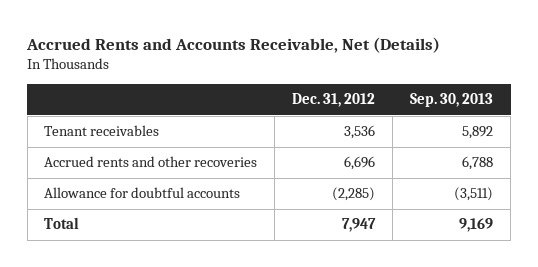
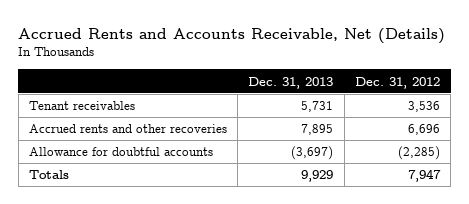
- | Dec. 31, 2012 | Sep. 30, 2013
+ | Dec. 31, 2013 | Dec. 31, 2012
- Total | 7,947 | 9,169
+ Totals | 9,929 | 7,947

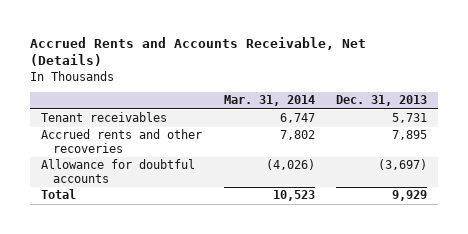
- | Dec. 31, 2013 | Dec. 31, 2012
+ | Mar. 31, 2014 | Dec. 31, 2013
- Totals | 9,929 | 7,947
+ Total | 10,523 | 9,929

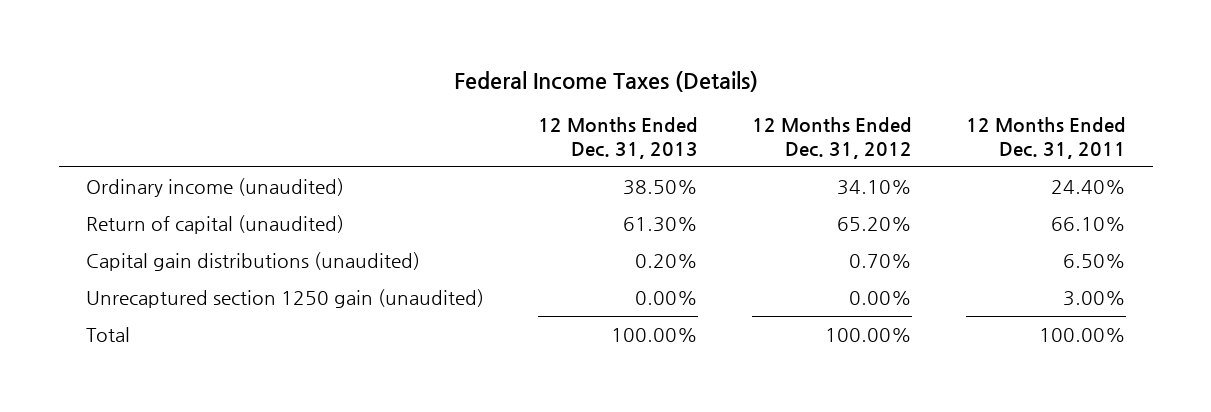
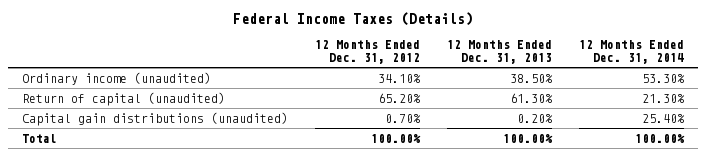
- | 12 Months Ended Dec. 31, 2013 | 12 Months Ended Dec. 31, 2012 | 12 Months Ended Dec. 31, 2011
+ | 12 Months Ended Dec. 31, 2012 | 12 Months Ended Dec. 31, 2013 | 12 Months Ended Dec. 31, 2014
- Unrecaptured section 1250 gain (unaudited) | 0.00% | 0.00% | 3.00%

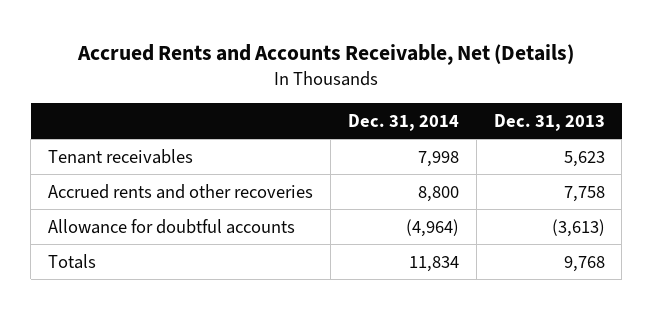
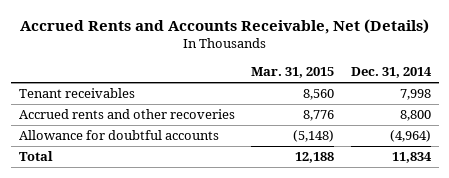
- | Dec. 31, 2014 | Dec. 31, 2013
+ | Mar. 31, 2015 | Dec. 31, 2014
- Totals | 11,834 | 9,768
+ Total | 12,188 | 11,834

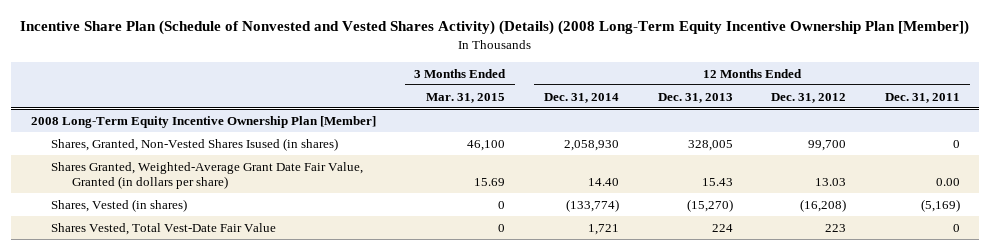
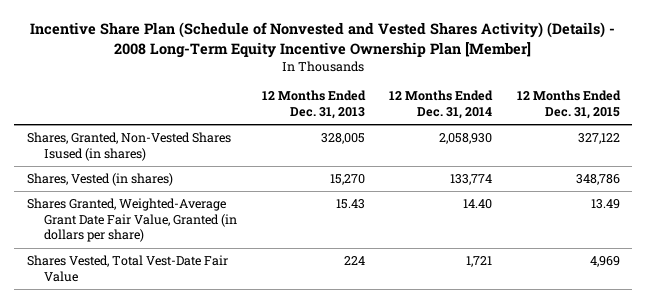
- Incentive Share Plan (Schedule of Nonvested and Vested Shares Activity) (Details) (2008 Long-Term Equity Incentive Ownership Plan [Member])
+ Incentive Share Plan (Schedule of Nonvested and Vested Shares Activity) (Details) - 2008 Long-Term Equity Incentive Ownership Plan [Member]
- | 3 Months Ended Mar. 31, 2015 | 12 Months Ended Dec. 31, 2014 | 12 Months Ended Dec. 31, 2013 | 12 Months Ended Dec. 31, 2012 | 12 Months Ended Dec. 31, 2011
+ | 12 Months Ended Dec. 31, 2013 | 12 Months Ended Dec. 31, 2014 | 12 Months Ended Dec. 31, 2015
- 2008 Long-Term Equity Incentive Ownership Plan [Member]
+ Shares, Vested (in shares) | 15,270 | 133,774 | 348,786
- Shares, Vested (in shares) | 0 | (133,774) | (15,270) | (16,208) | (5,169)

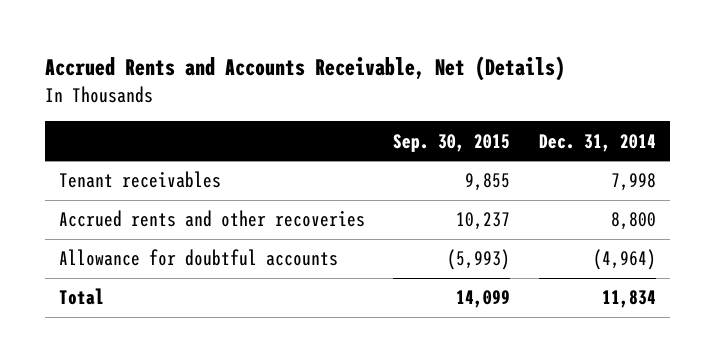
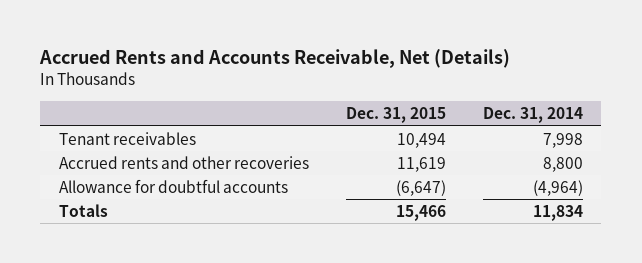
- | Sep. 30, 2015 | Dec. 31, 2014
+ | Dec. 31, 2015 | Dec. 31, 2014
- Total | 14,099 | 11,834
+ Totals | 15,466 | 11,834

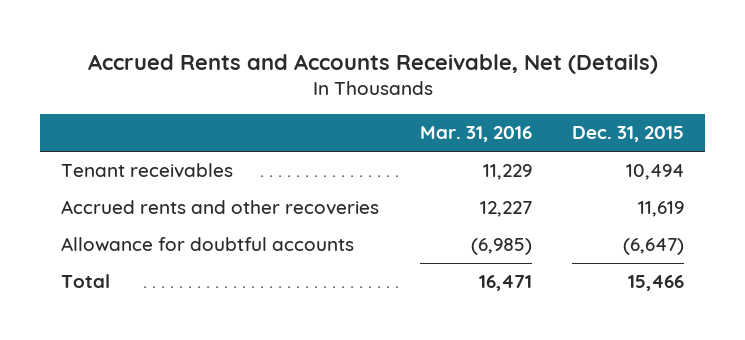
- | Dec. 31, 2015 | Dec. 31, 2014
+ | Mar. 31, 2016 | Dec. 31, 2015
- Totals | 15,466 | 11,834
+ Total | 16,471 | 15,466

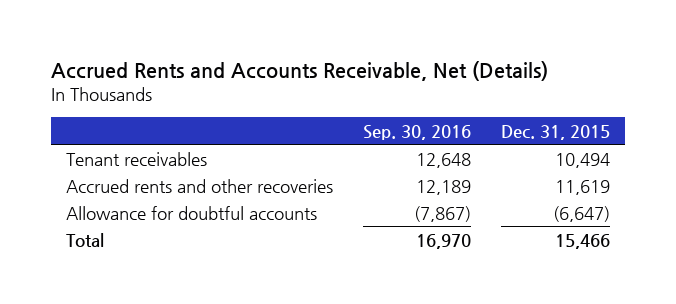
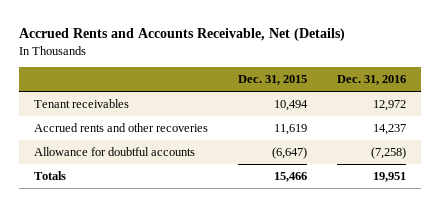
- | Sep. 30, 2016 | Dec. 31, 2015
+ | Dec. 31, 2015 | Dec. 31, 2016
- Total | 16,970 | 15,466
+ Totals | 15,466 | 19,951

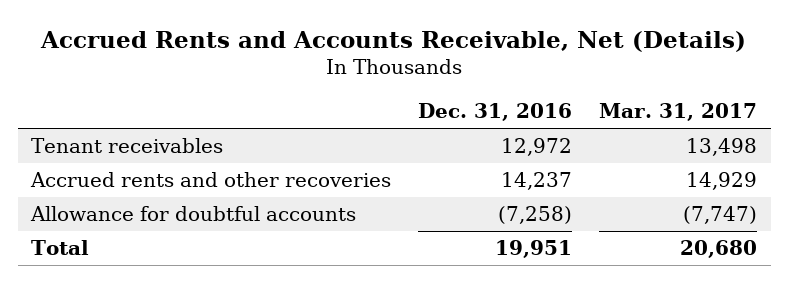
- | Dec. 31, 2015 | Dec. 31, 2016
+ | Dec. 31, 2016 | Mar. 31, 2017
- Totals | 15,466 | 19,951
+ Total | 19,951 | 20,680

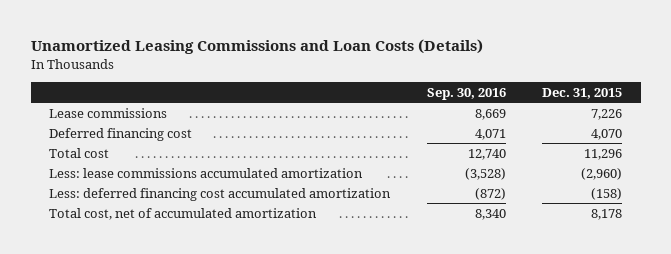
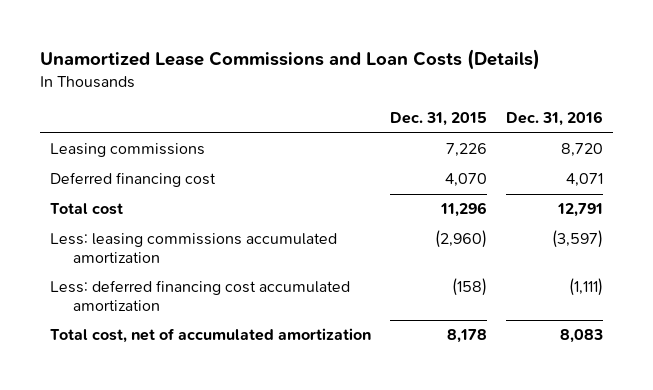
- Unamortized Leasing Commissions and Loan Costs (Details)
+ Unamortized Lease Commissions and Loan Costs (Details)
- | Sep. 30, 2016 | Dec. 31, 2015
+ | Dec. 31, 2015 | Dec. 31, 2016
- Lease commissions | 8,669 | 7,226
+ Leasing commissions | 7,226 | 8,720
- Less: lease commissions accumulated amortization | (3,528) | (2,960)
+ Less: leasing commissions accumulated amortization | (2,960) | (3,597)

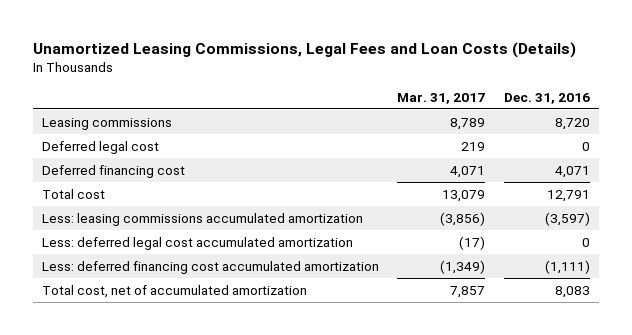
- Unamortized Lease Commissions and Loan Costs (Details)
+ Unamortized Leasing Commissions, Legal Fees and Loan Costs (Details)
- | Dec. 31, 2015 | Dec. 31, 2016
+ | Mar. 31, 2017 | Dec. 31, 2016
+ Deferred legal cost | 219 | 0
+ Less: deferred legal cost accumulated amortization | (17) | 0

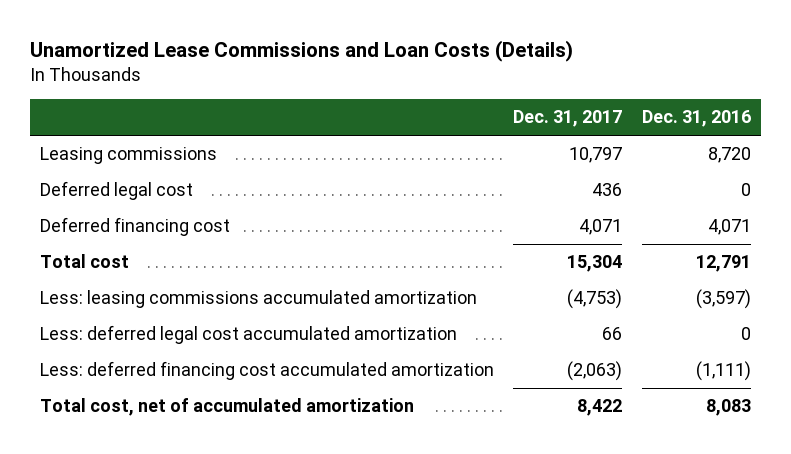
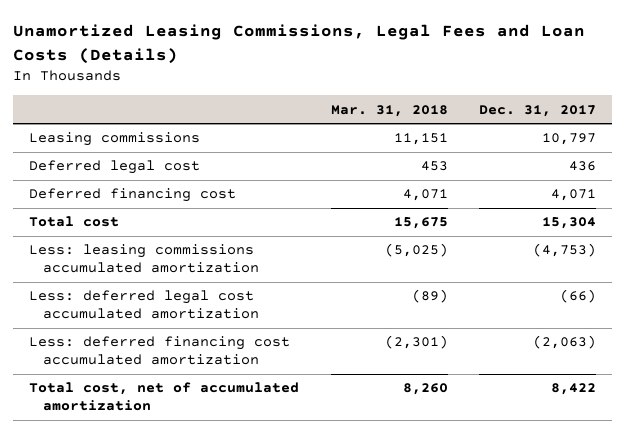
- Unamortized Lease Commissions and Loan Costs (Details)
+ Unamortized Leasing Commissions, Legal Fees and Loan Costs (Details)
- | Dec. 31, 2017 | Dec. 31, 2016
+ | Mar. 31, 2018 | Dec. 31, 2017
- Less: deferred legal cost accumulated amortization | 66 | 0
+ Less: deferred legal cost accumulated amortization | (89) | (66)

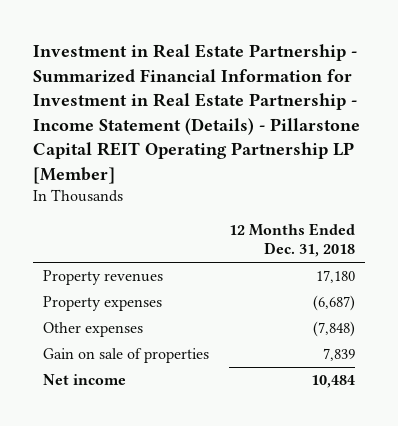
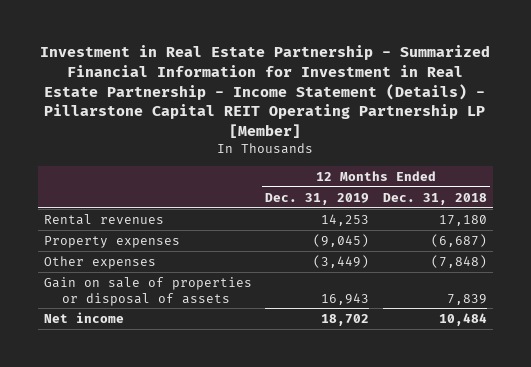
- | 12 Months Ended Dec. 31, 2018
+ | 12 Months Ended Dec. 31, 2019 | 12 Months Ended Dec. 31, 2018
- Property revenues | 17,180
+ Rental revenues | 14,253 | 17,180
- Gain on sale of properties | 7,839
+ Gain on sale of properties or disposal of assets | 16,943 | 7,839

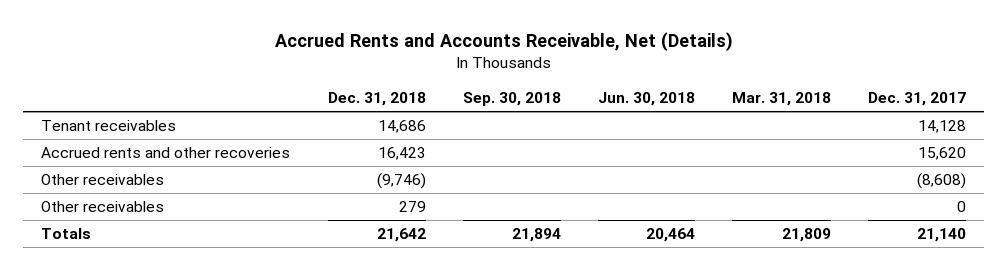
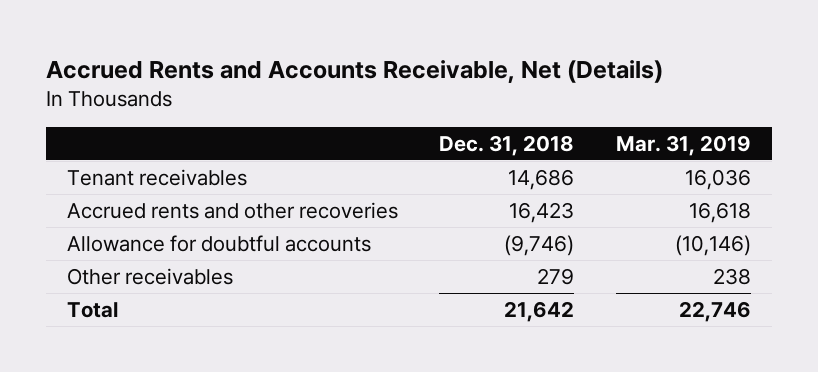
- | Dec. 31, 2018 | Sep. 30, 2018 | Jun. 30, 2018 | Mar. 31, 2018 | Dec. 31, 2017
+ | Dec. 31, 2018 | Mar. 31, 2019
- Other receivables | (9,746) | | | | (8,608)
+ Allowance for doubtful accounts | (9,746) | (10,146)
- Totals | 21,642 | 21,894 | 20,464 | 21,809 | 21,140
+ Total | 21,642 | 22,746

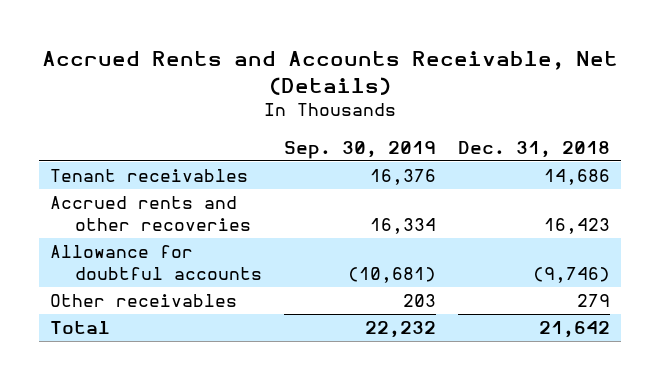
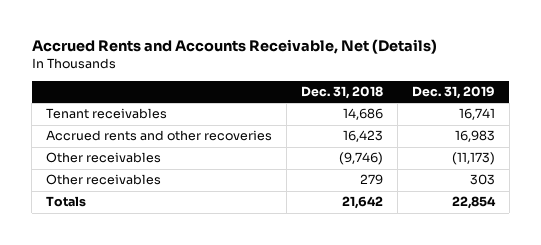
- | Sep. 30, 2019 | Dec. 31, 2018
+ | Dec. 31, 2018 | Dec. 31, 2019
- Allowance for doubtful accounts | (10,681) | (9,746)
+ Other receivables | (9,746) | (11,173)
- Total | 22,232 | 21,642
+ Totals | 21,642 | 22,854

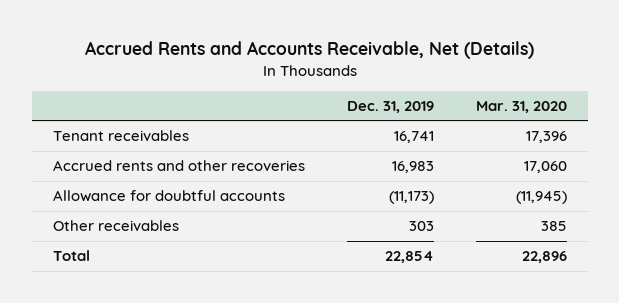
- | Dec. 31, 2018 | Dec. 31, 2019
+ | Dec. 31, 2019 | Mar. 31, 2020
- Other receivables | (9,746) | (11,173)
+ Allowance for doubtful accounts | (11,173) | (11,945)
- Totals | 21,642 | 22,854
+ Total | 22,854 | 22,896

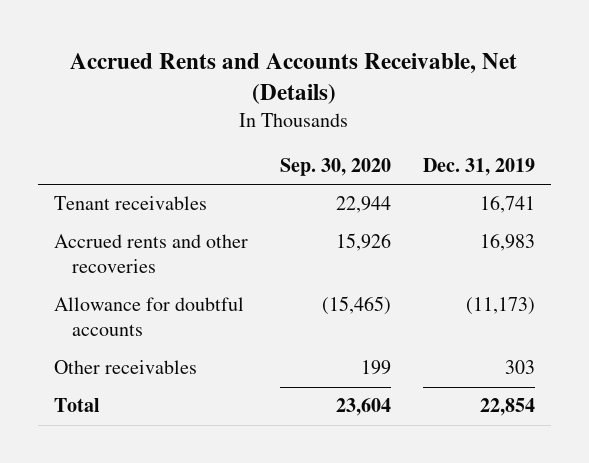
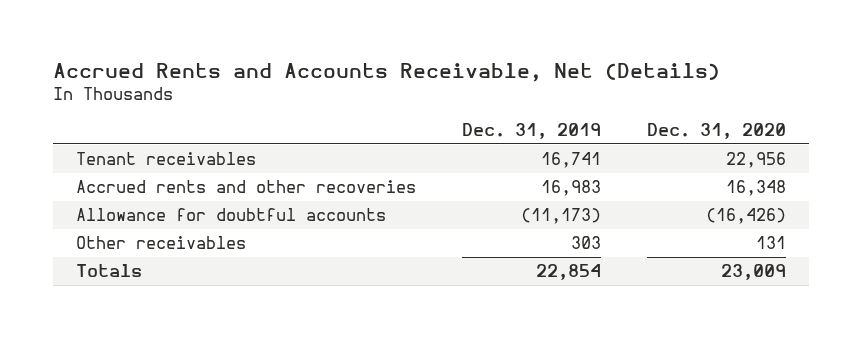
- | Sep. 30, 2020 | Dec. 31, 2019
+ | Dec. 31, 2019 | Dec. 31, 2020
- Total | 23,604 | 22,854
+ Totals | 22,854 | 23,009

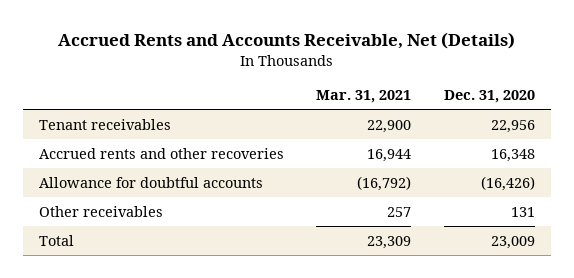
- | Dec. 31, 2019 | Dec. 31, 2020
+ | Mar. 31, 2021 | Dec. 31, 2020
- Totals | 22,854 | 23,009
+ Total | 23,309 | 23,009

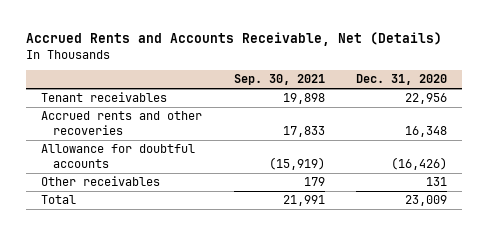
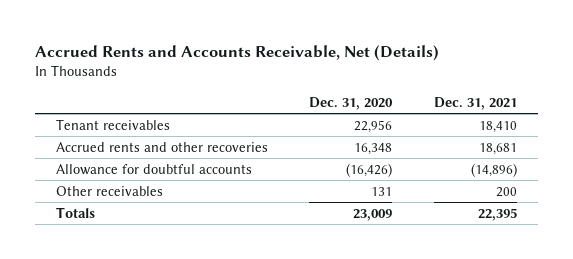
- | Sep. 30, 2021 | Dec. 31, 2020
+ | Dec. 31, 2020 | Dec. 31, 2021
- Total | 21,991 | 23,009
+ Totals | 23,009 | 22,395

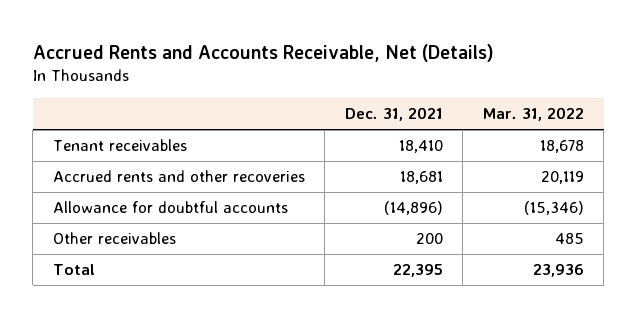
- | Dec. 31, 2020 | Dec. 31, 2021
+ | Dec. 31, 2021 | Mar. 31, 2022
- Totals | 23,009 | 22,395
+ Total | 22,395 | 23,936

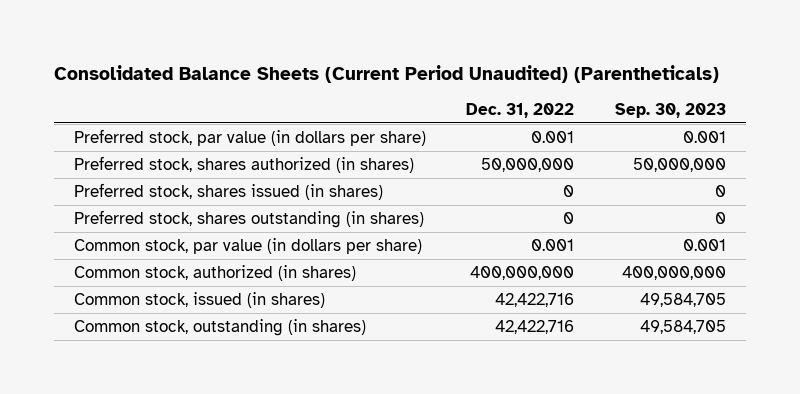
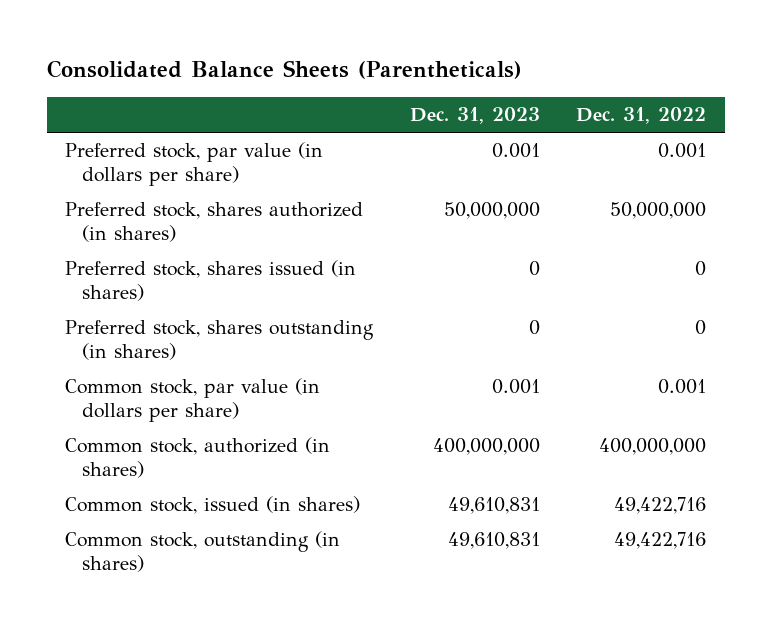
- Consolidated Balance Sheets (Current Period Unaudited) (Parentheticals)
+ Consolidated Balance Sheets (Parentheticals)
- | Dec. 31, 2022 | Sep. 30, 2023
+ | Dec. 31, 2023 | Dec. 31, 2022
- Common stock, issued (in shares) | 42,422,716 | 49,584,705
- Common stock, outstanding (in shares) | 42,422,716 | 49,584,705
+ Common stock, issued (in shares) | 49,610,831 | 49,422,716
+ Common stock, outstanding (in shares) | 49,610,831 | 49,422,716

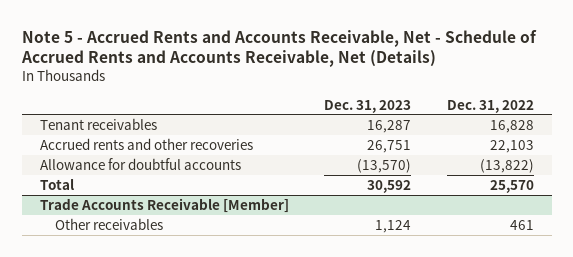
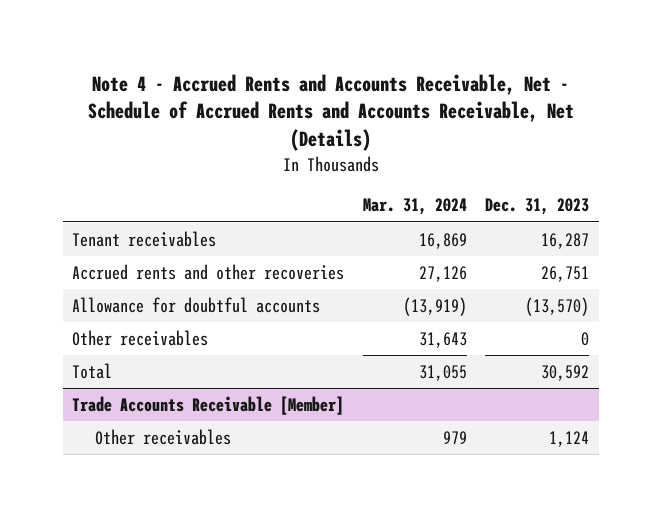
- Note 5 - Accrued Rents and Accounts Receivable, Net - Schedule of Accrued Rents and Accounts Receivable, Net (Details)
+ Note 4 - Accrued Rents and Accounts Receivable, Net - Schedule of Accrued Rents and Accounts Receivable, Net (Details)
- | Dec. 31, 2023 | Dec. 31, 2022
+ | Mar. 31, 2024 | Dec. 31, 2023
+ Other receivables | 31,643 | 0

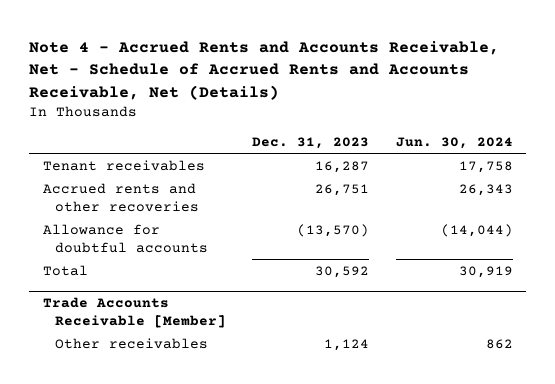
- | Mar. 31, 2024 | Dec. 31, 2023
+ | Dec. 31, 2023 | Jun. 30, 2024
- Other receivables | 31,643 | 0

